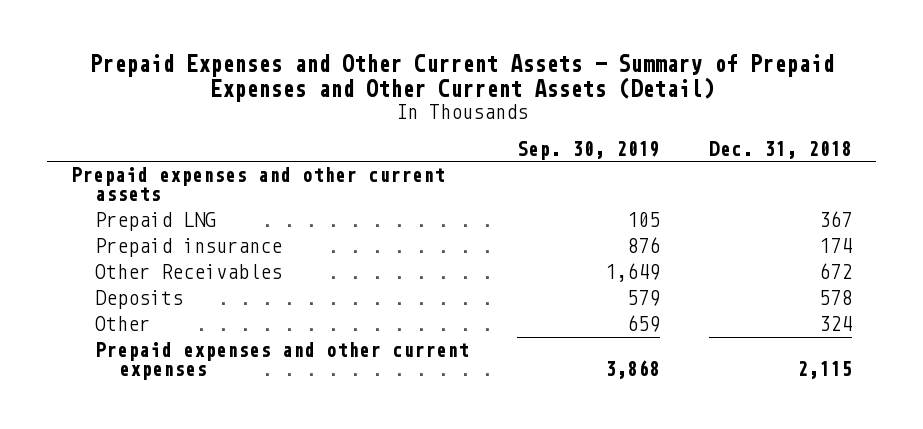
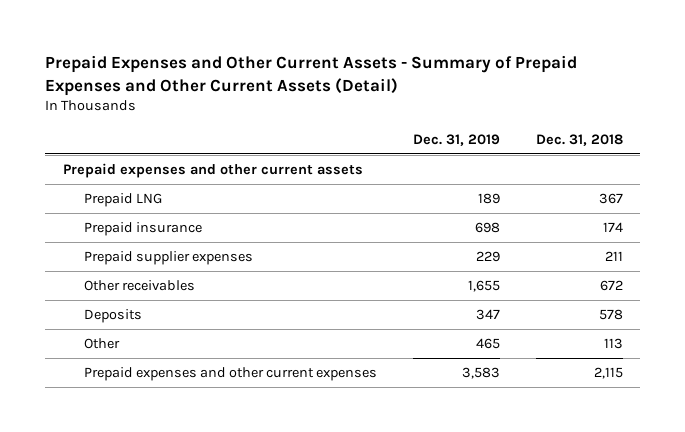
- | Sep. 30, 2019 | Dec. 31, 2018
+ | Dec. 31, 2019 | Dec. 31, 2018
- Other Receivables | 1,649 | 672
+ Prepaid supplier expenses | 229 | 211
+ Other receivables | 1,655 | 672
- Other | 659 | 324
+ Other | 465 | 113

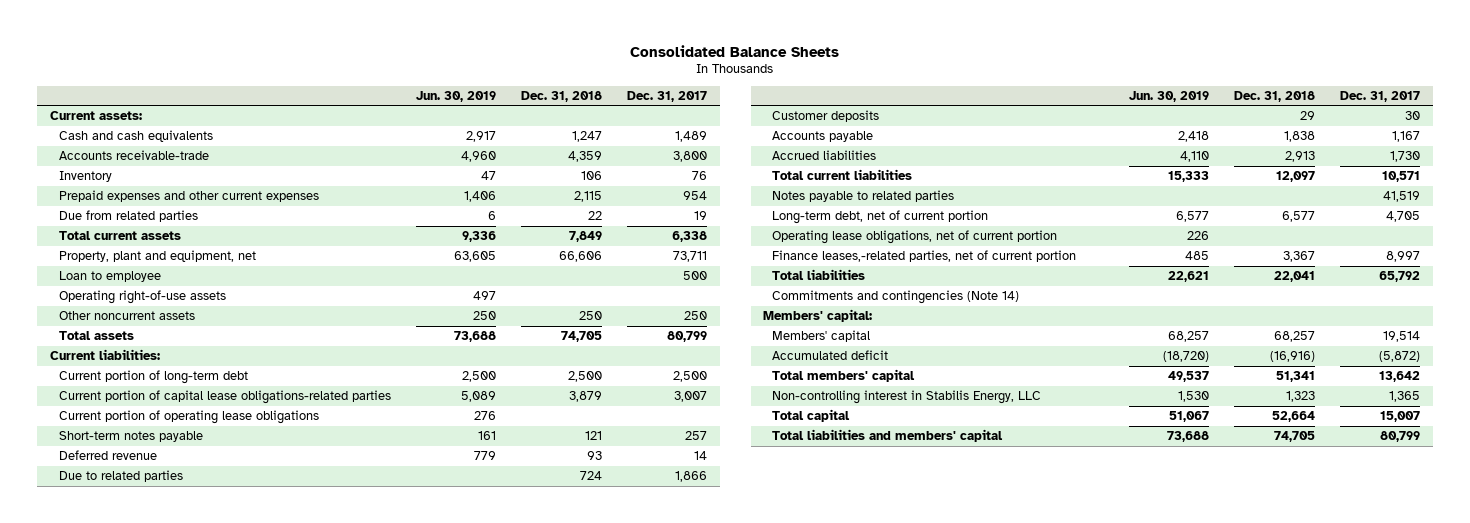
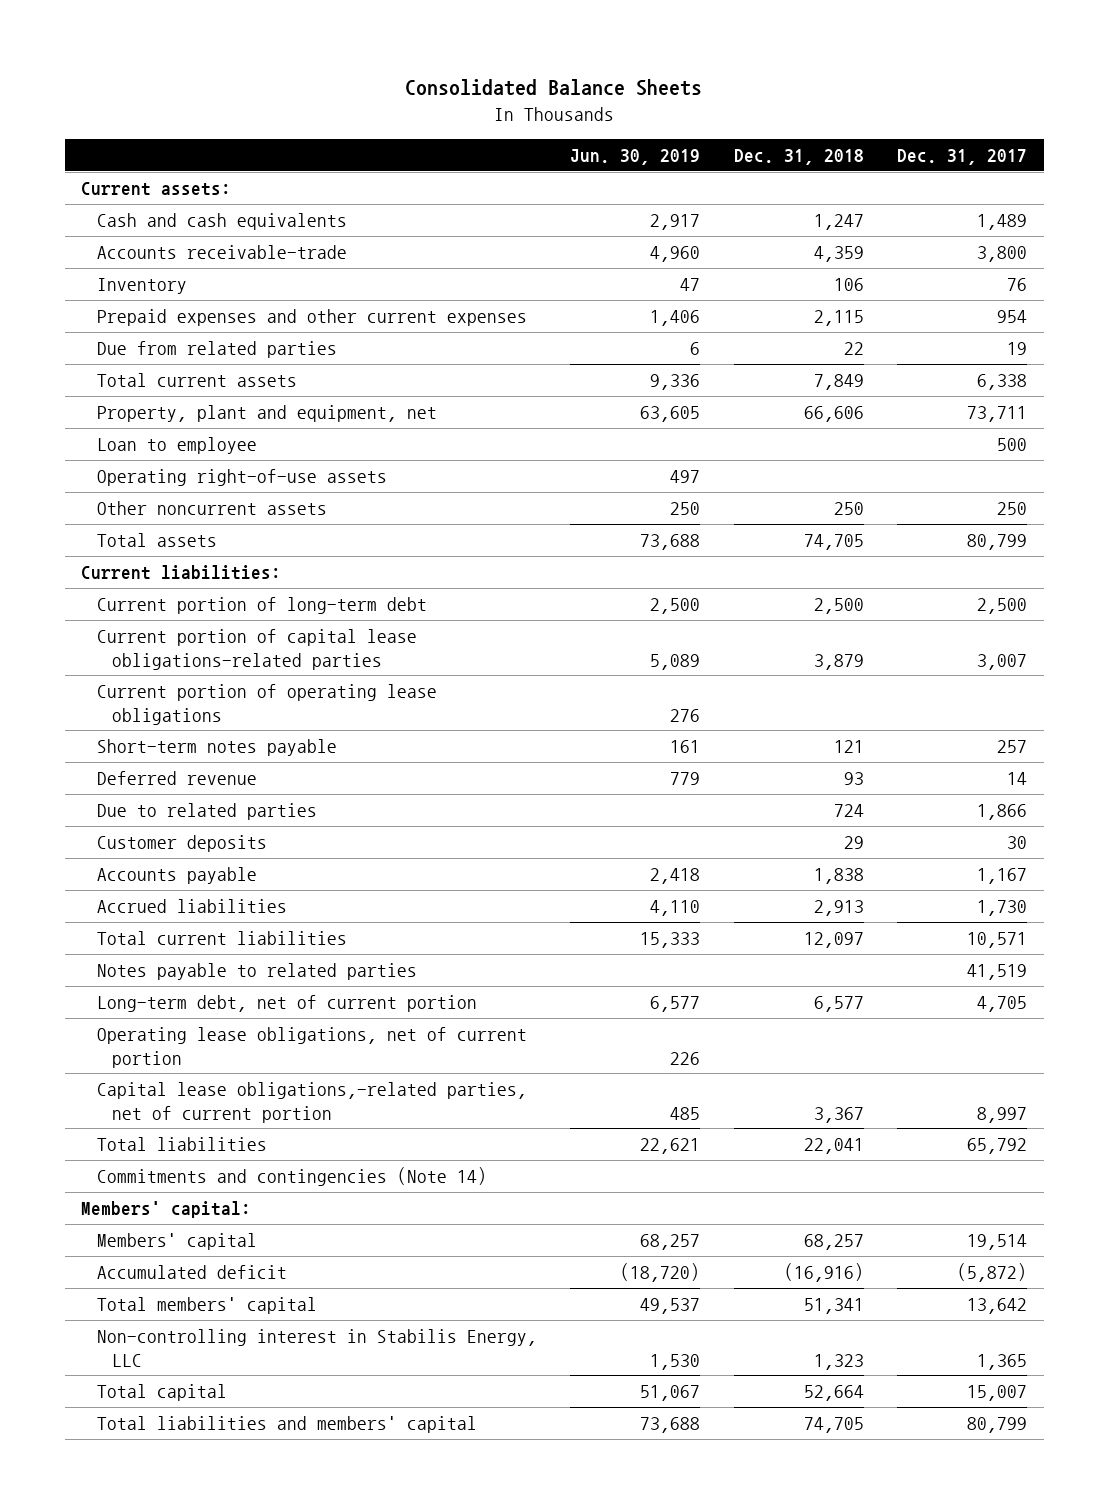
- Finance leases,-related parties, net of current portion | 485 | 3,367 | 8,997
+ Capital lease obligations,-related parties, net of current portion | 485 | 3,367 | 8,997

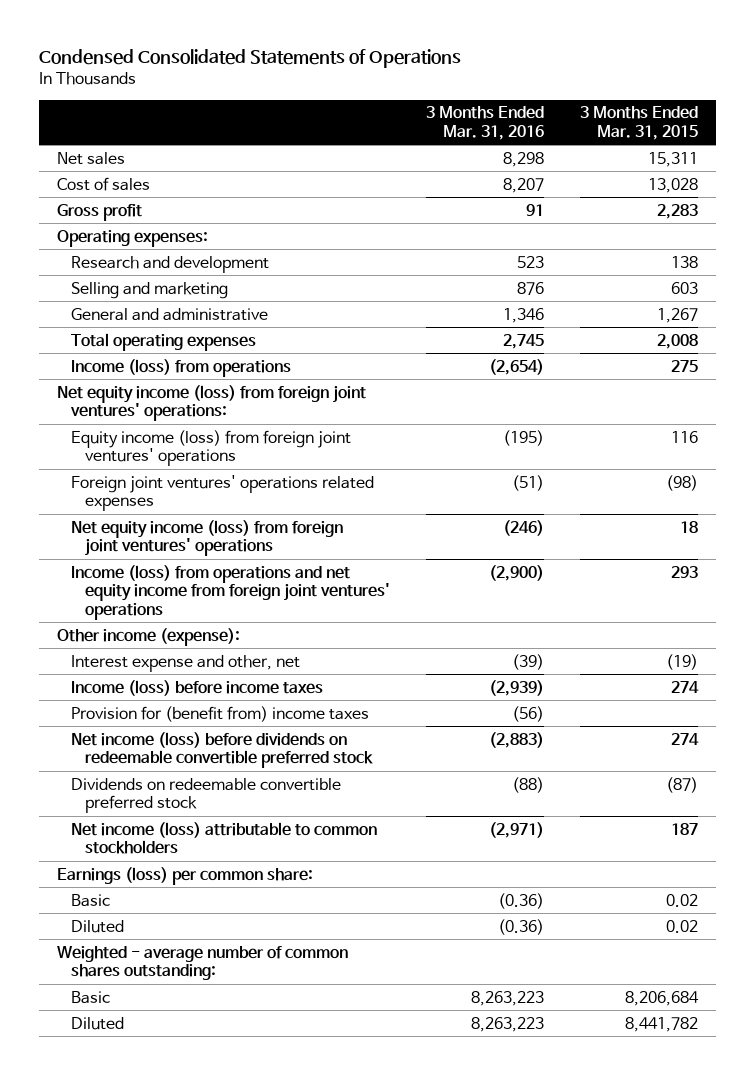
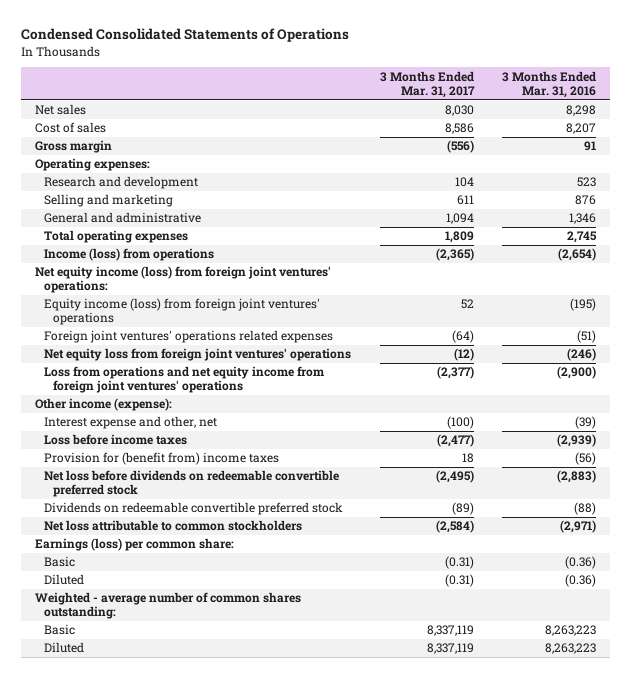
- | 3 Months Ended Mar. 31, 2016 | 3 Months Ended Mar. 31, 2015
+ | 3 Months Ended Mar. 31, 2017 | 3 Months Ended Mar. 31, 2016
- Gross profit | 91 | 2,283
+ Gross margin | (556) | 91
- Net equity income (loss) from foreign joint ventures' operations | (246) | 18
- Income (loss) from operations and net equity income from foreign joint ventures' operations | (2,900) | 293
+ Net equity loss from foreign joint ventures' operations | (12) | (246)
+ Loss from operations and net equity income from foreign joint ventures' operations | (2,377) | (2,900)
- Income (loss) before income taxes | (2,939) | 274
+ Loss before income taxes | (2,477) | (2,939)
- Net income (loss) before dividends on redeemable convertible preferred stock | (2,883) | 274
+ Net loss before dividends on redeemable convertible preferred stock | (2,495) | (2,883)
- Net income (loss) attributable to common stockholders | (2,971) | 187
+ Net loss attributable to common stockholders | (2,584) | (2,971)

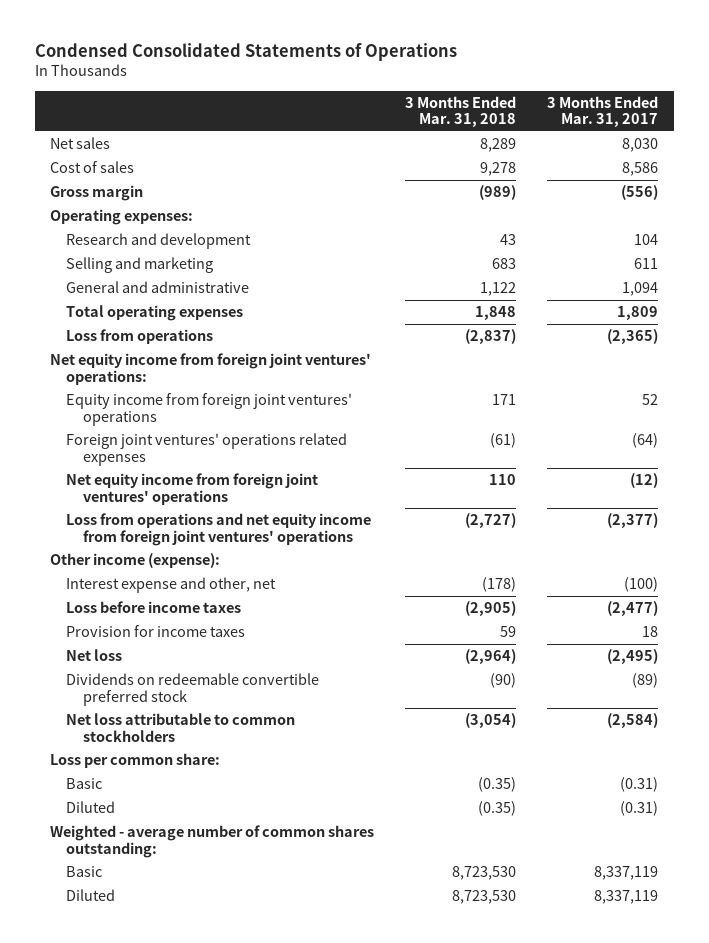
- | 3 Months Ended Mar. 31, 2017 | 3 Months Ended Mar. 31, 2016
+ | 3 Months Ended Mar. 31, 2018 | 3 Months Ended Mar. 31, 2017
- Income (loss) from operations | (2,365) | (2,654)
- Net equity income (loss) from foreign joint ventures' operations:
- Equity income (loss) from foreign joint ventures' operations | 52 | (195)
+ Loss from operations | (2,837) | (2,365)
+ Net equity income from foreign joint ventures' operations:
+ Equity income from foreign joint ventures' operations | 171 | 52
- Net equity loss from foreign joint ventures' operations | (12) | (246)
+ Net equity income from foreign joint ventures' operations | 110 | (12)
- Provision for (benefit from) income taxes | 18 | (56)
- Net loss before dividends on redeemable convertible preferred stock | (2,495) | (2,883)
+ Provision for income taxes | 59 | 18
+ Net loss | (2,964) | (2,495)
- Earnings (loss) per common share:
+ Loss per common share:

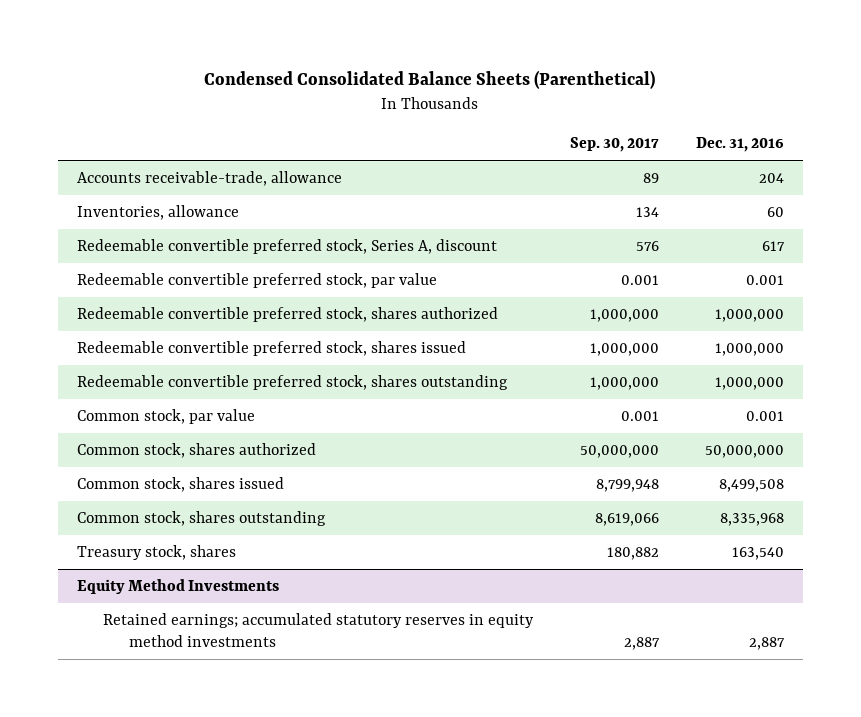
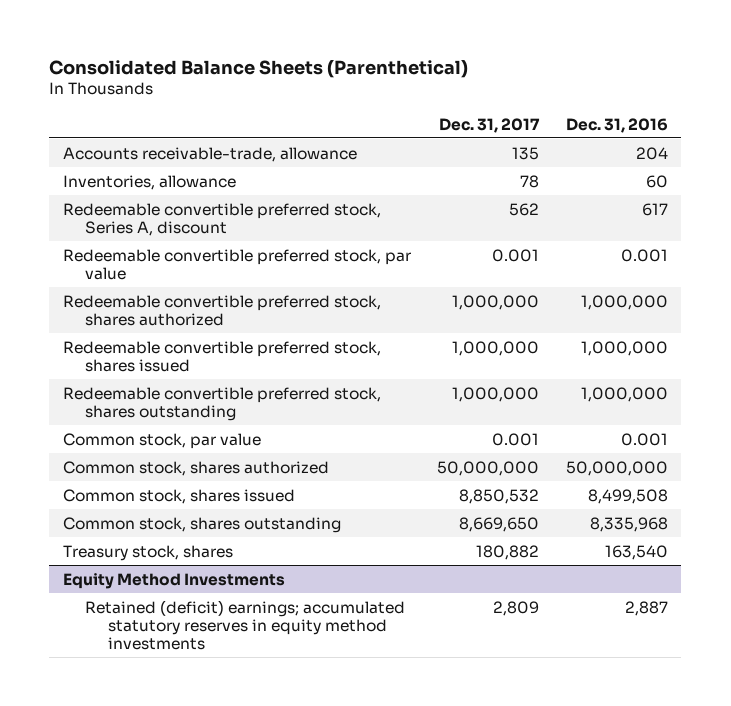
- Condensed Consolidated Balance Sheets (Parenthetical)
+ Consolidated Balance Sheets (Parenthetical)
- | Sep. 30, 2017 | Dec. 31, 2016
+ | Dec. 31, 2017 | Dec. 31, 2016
@ Equity Method Investments
- Retained earnings; accumulated statutory reserves in equity method investments | 2,887 | 2,887
+ Retained (deficit) earnings; accumulated statutory reserves in equity method investments | 2,809 | 2,887

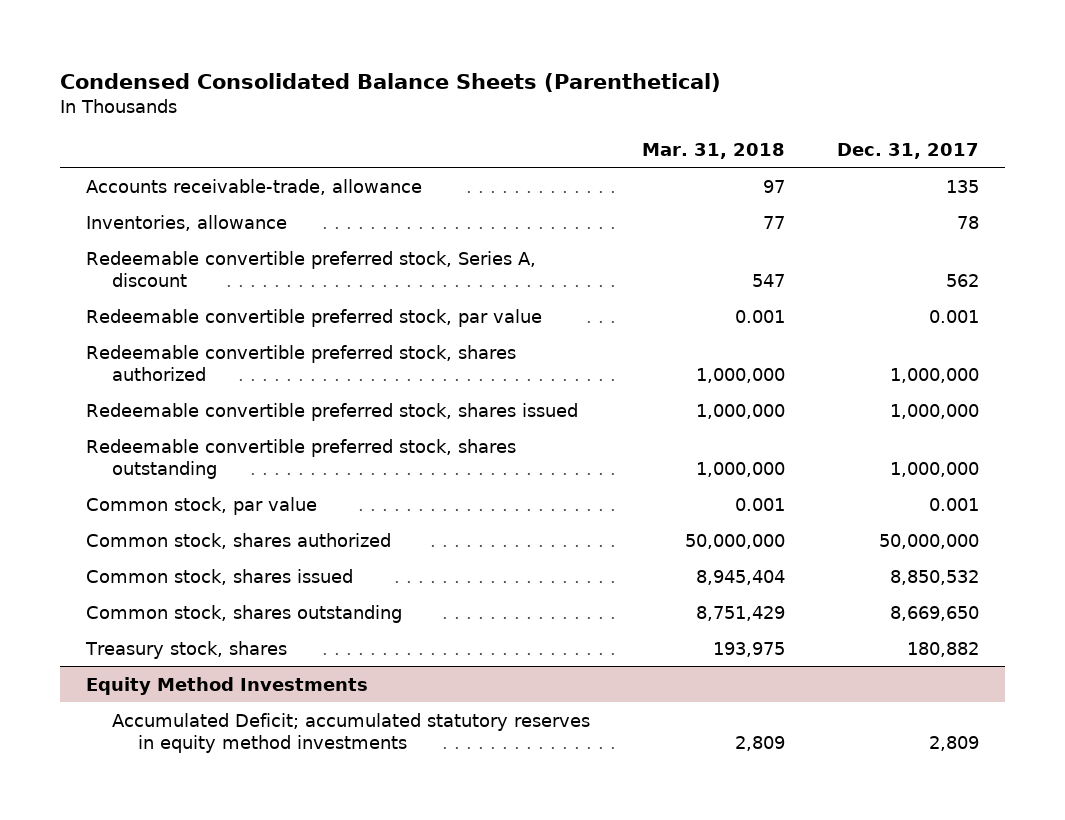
- Consolidated Balance Sheets (Parenthetical)
+ Condensed Consolidated Balance Sheets (Parenthetical)
- | Dec. 31, 2017 | Dec. 31, 2016
+ | Mar. 31, 2018 | Dec. 31, 2017
@ Equity Method Investments
- Retained (deficit) earnings; accumulated statutory reserves in equity method investments | 2,809 | 2,887
+ Accumulated Deficit; accumulated statutory reserves in equity method investments | 2,809 | 2,809

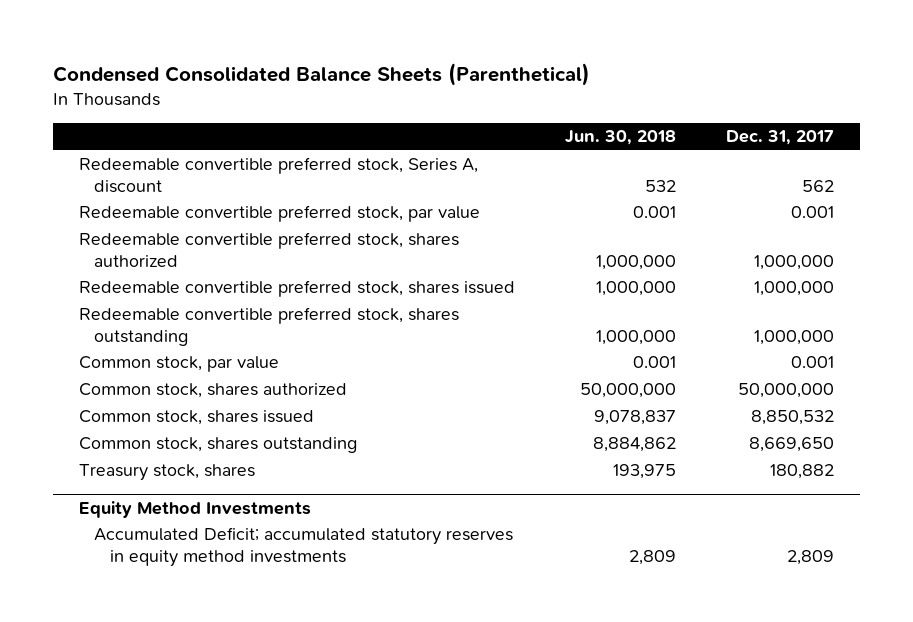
- | Mar. 31, 2018 | Dec. 31, 2017
+ | Jun. 30, 2018 | Dec. 31, 2017
- Accounts receivable-trade, allowance | 97 | 135
- Inventories, allowance | 77 | 78

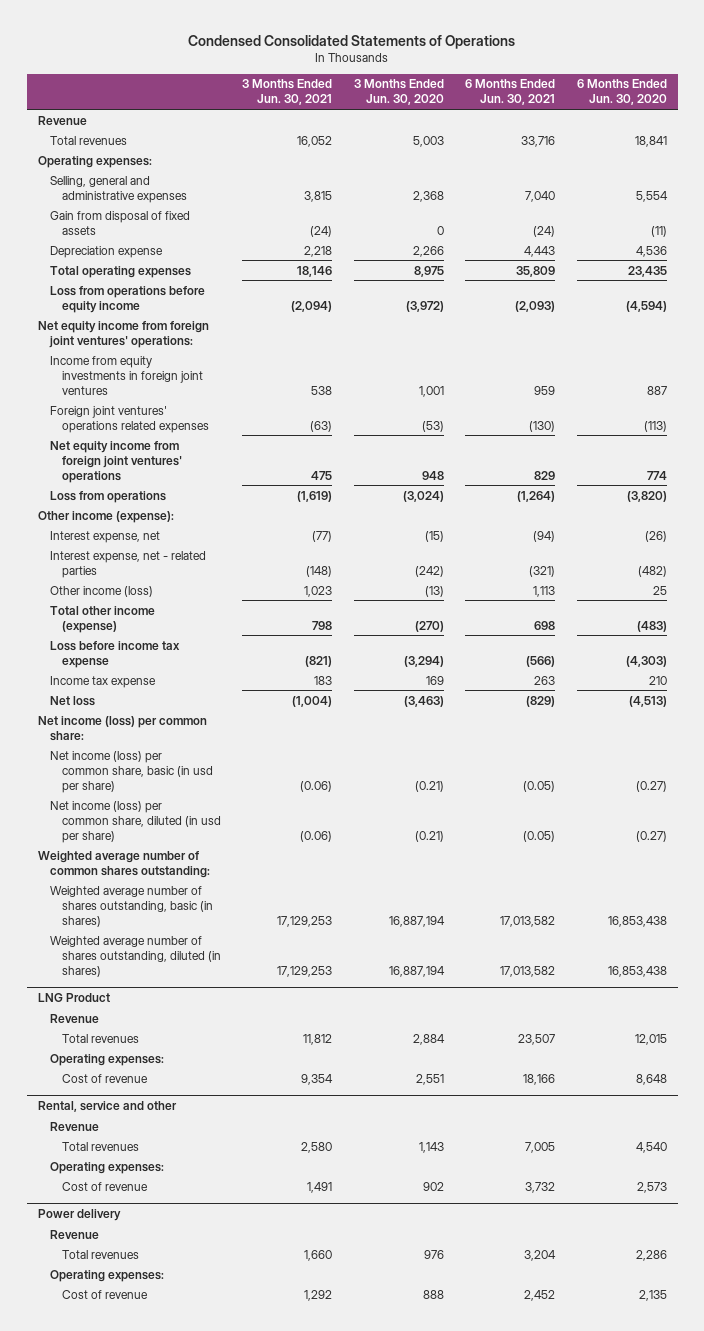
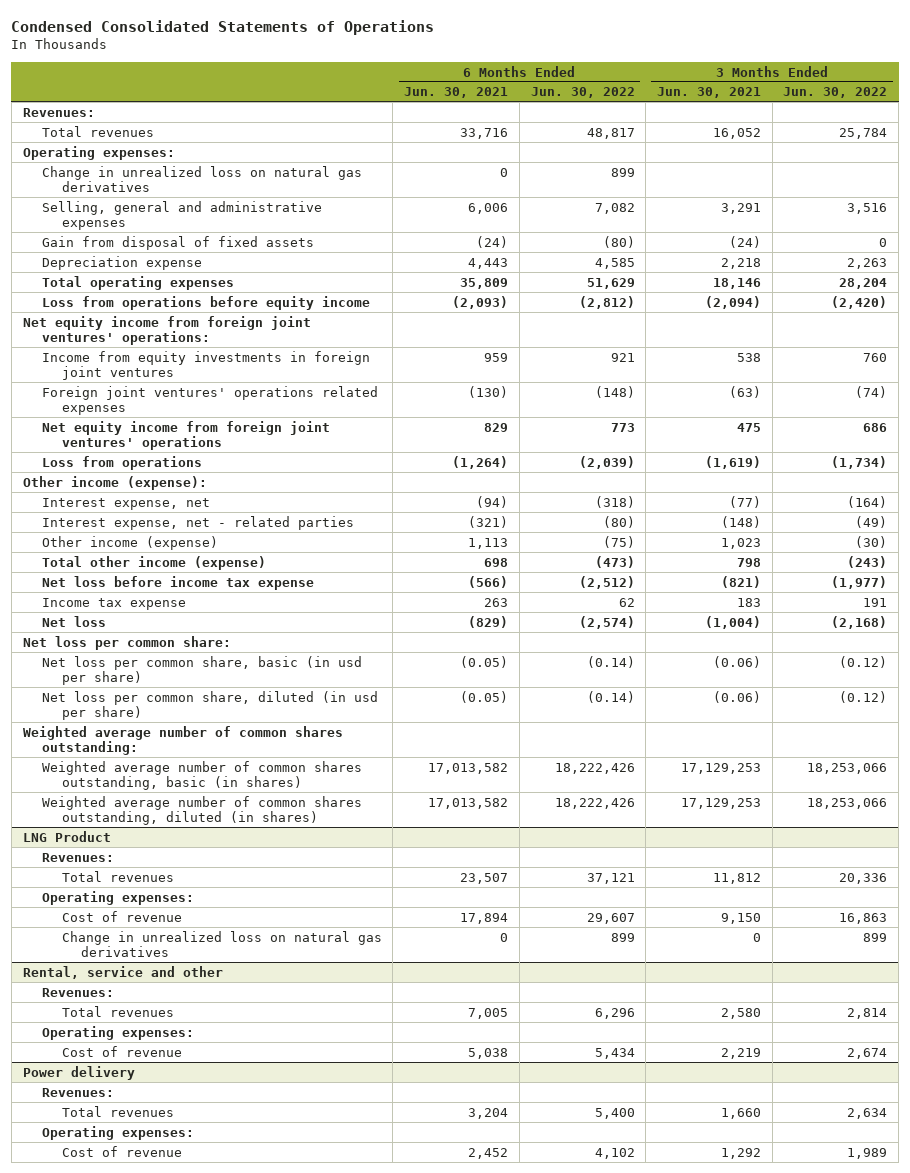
- | 3 Months Ended Jun. 30, 2021 | 3 Months Ended Jun. 30, 2020 | 6 Months Ended Jun. 30, 2021 | 6 Months Ended Jun. 30, 2020
+ | 6 Months Ended Jun. 30, 2021 | 6 Months Ended Jun. 30, 2022 | 3 Months Ended Jun. 30, 2021 | 3 Months Ended Jun. 30, 2022
- Revenue
+ Revenues:
- Selling, general and administrative expenses | 3,815 | 2,368 | 7,040 | 5,554
+ Change in unrealized loss on natural gas derivatives | 0 | 899 | |
+ Selling, general and administrative expenses | 6,006 | 7,082 | 3,291 | 3,516
- Other income (loss) | 1,023 | (13) | 1,113 | 25
+ Other income (expense) | 1,113 | (75) | 1,023 | (30)
- Loss before income tax expense | (821) | (3,294) | (566) | (4,303)
+ Net loss before income tax expense | (566) | (2,512) | (821) | (1,977)
- Net income (loss) per common share:
- Net income (loss) per common share, basic (in usd per share) | (0.06) | (0.21) | (0.05) | (0.27)
- Net income (loss) per common share, diluted (in usd per share) | (0.06) | (0.21) | (0.05) | (0.27)
+ Net loss per common share:
+ Net loss per common share, basic (in usd per share) | (0.05) | (0.14) | (0.06) | (0.12)
+ Net loss per common share, diluted (in usd per share) | (0.05) | (0.14) | (0.06) | (0.12)
- Weighted average number of shares outstanding, basic (in shares) | 17,129,253 | 16,887,194 | 17,013,582 | 16,853,438
- Weighted average number of shares outstanding, diluted (in shares) | 17,129,253 | 16,887,194 | 17,013,582 | 16,853,438
+ Weighted average number of common shares outstanding, basic (in shares) | 17,013,582 | 18,222,426 | 17,129,253 | 18,253,066
+ Weighted average number of common shares outstanding, diluted (in shares) | 17,013,582 | 18,222,426 | 17,129,253 | 18,253,066
@ LNG Product
- Revenue
+ Revenues:
- Cost of revenue | 9,354 | 2,551 | 18,166 | 8,648
+ Cost of revenue | 17,894 | 29,607 | 9,150 | 16,863
+ Change in unrealized loss on natural gas derivatives | 0 | 899 | 0 | 899
@ Rental, service and other
- Revenue
+ Revenues:
- Cost of revenue | 1,491 | 902 | 3,732 | 2,573
+ Cost of revenue | 5,038 | 5,434 | 2,219 | 2,674
@ Power delivery
- Revenue
+ Revenues:

